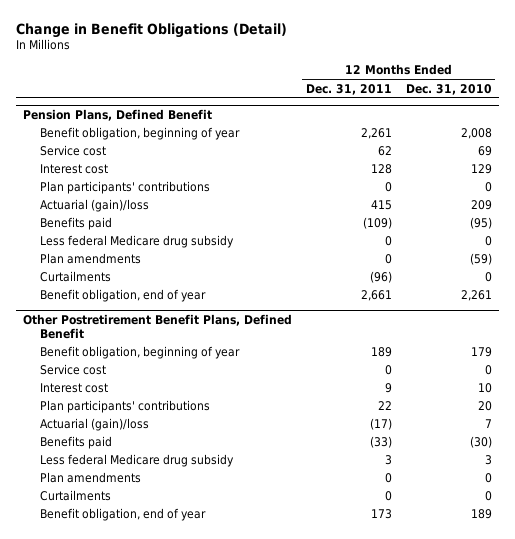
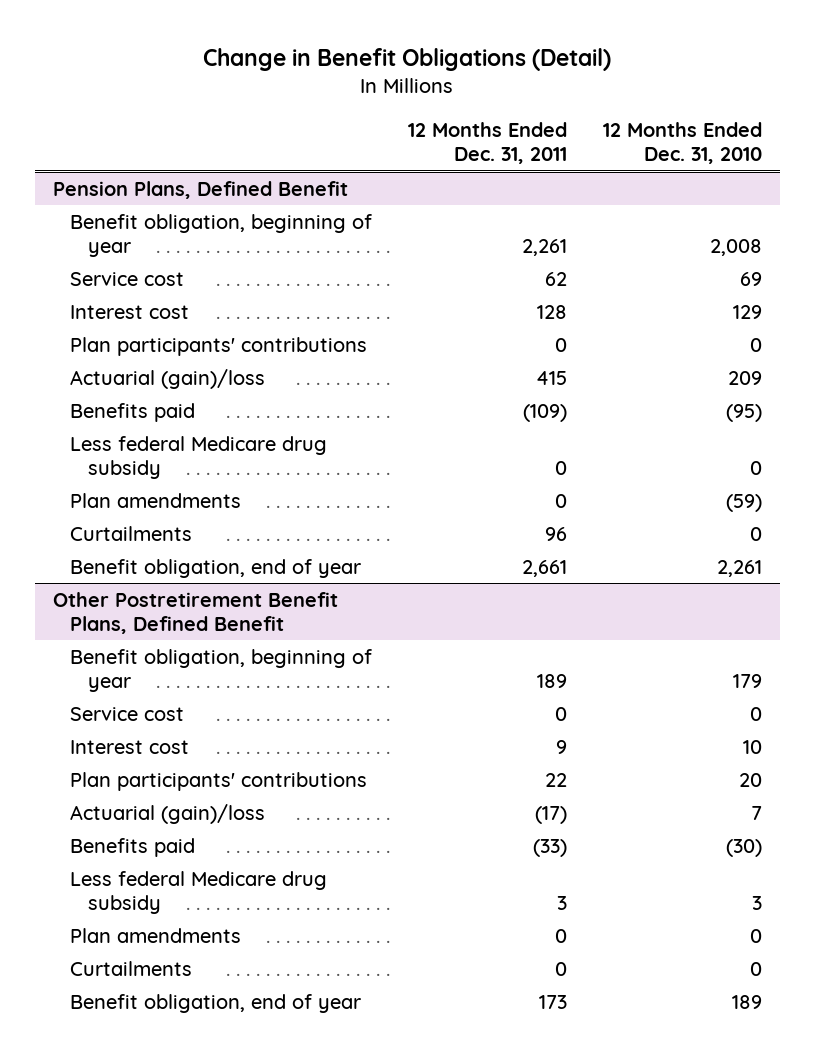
@ Pension Plans, Defined Benefit
- Curtailments | (96) | 0
+ Curtailments | 96 | 0

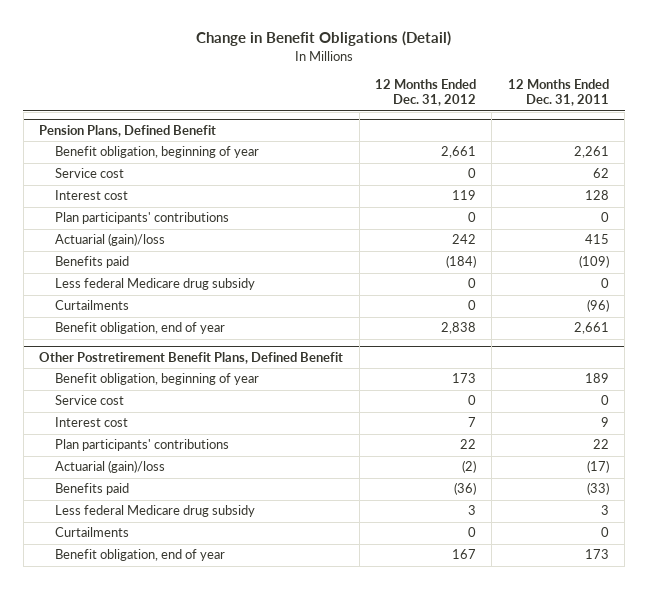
- | 12 Months Ended Dec. 31, 2011 | 12 Months Ended Dec. 31, 2010
+ | 12 Months Ended Dec. 31, 2012 | 12 Months Ended Dec. 31, 2011
@ Pension Plans, Defined Benefit
- Plan amendments | 0 | (59)
- Curtailments | 96 | 0
+ Curtailments | 0 | (96)
@ Other Postretirement Benefit Plans, Defined Benefit
- Plan amendments | 0 | 0

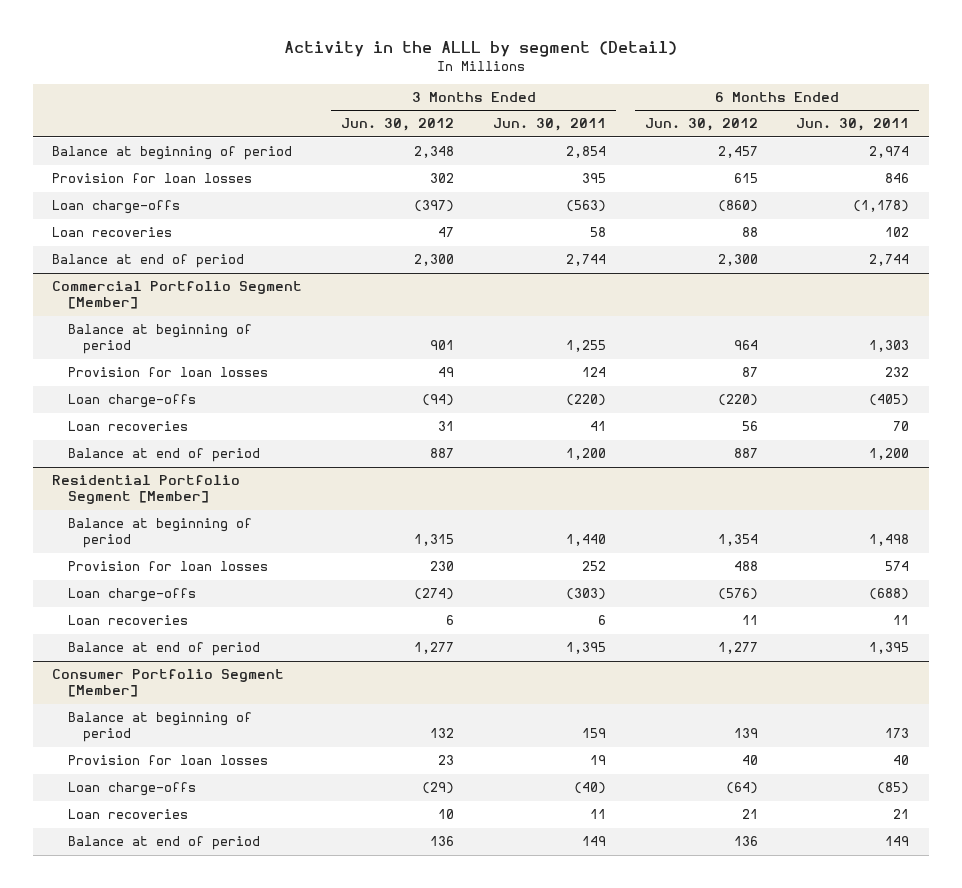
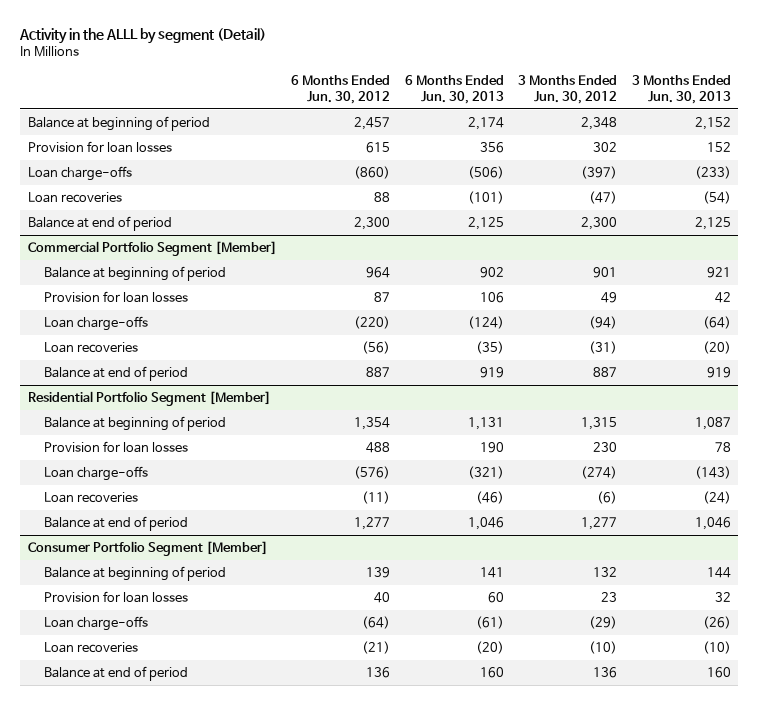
- | 3 Months Ended Jun. 30, 2012 | 3 Months Ended Jun. 30, 2011 | 6 Months Ended Jun. 30, 2012 | 6 Months Ended Jun. 30, 2011
+ | 6 Months Ended Jun. 30, 2012 | 6 Months Ended Jun. 30, 2013 | 3 Months Ended Jun. 30, 2012 | 3 Months Ended Jun. 30, 2013
- Loan recoveries | 47 | 58 | 88 | 102
+ Loan recoveries | 88 | (101) | (47) | (54)
@ Commercial Portfolio Segment [Member]
- Loan recoveries | 31 | 41 | 56 | 70
+ Loan recoveries | (56) | (35) | (31) | (20)
@ Residential Portfolio Segment [Member]
- Loan recoveries | 6 | 6 | 11 | 11
+ Loan recoveries | (11) | (46) | (6) | (24)
@ Consumer Portfolio Segment [Member]
- Loan recoveries | 10 | 11 | 21 | 21
+ Loan recoveries | (21) | (20) | (10) | (10)

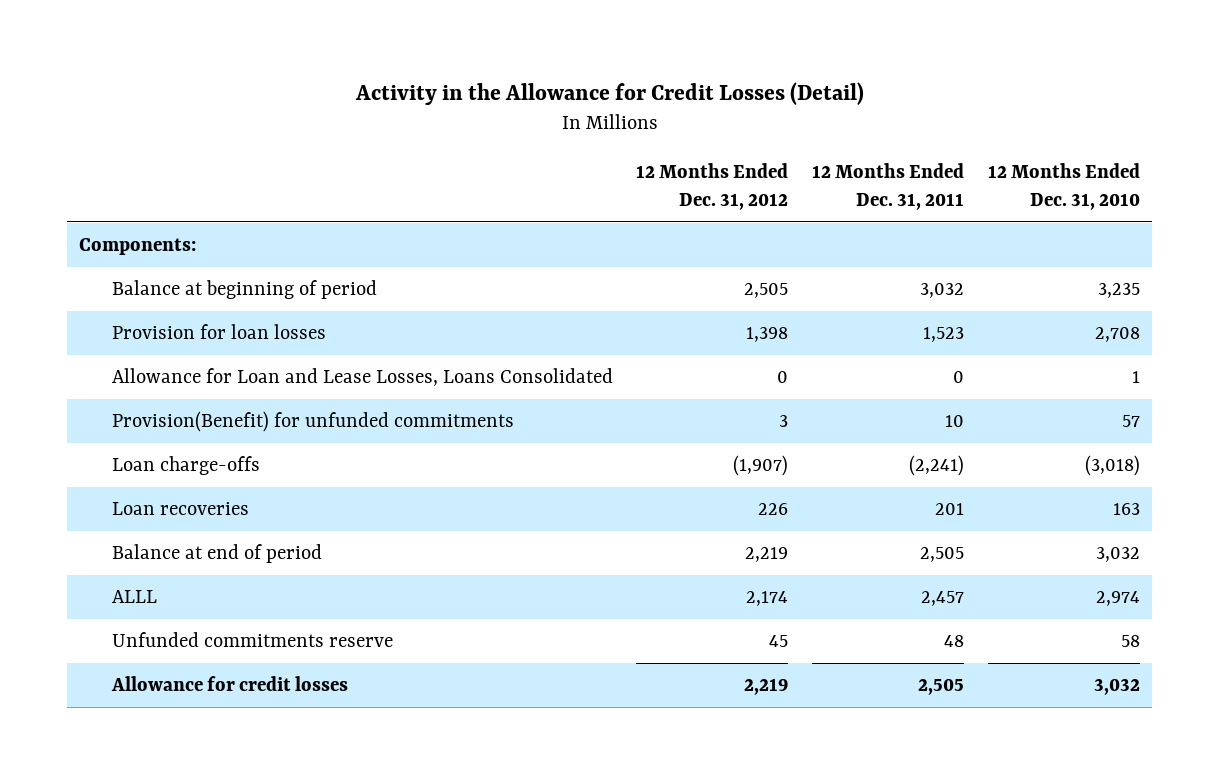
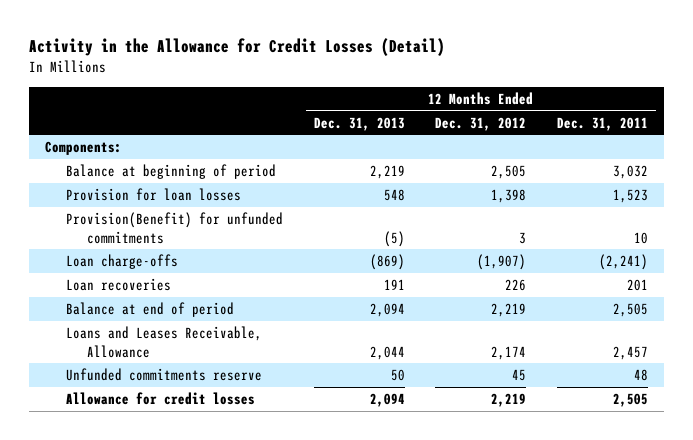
- | 12 Months Ended Dec. 31, 2012 | 12 Months Ended Dec. 31, 2011 | 12 Months Ended Dec. 31, 2010
+ | 12 Months Ended Dec. 31, 2013 | 12 Months Ended Dec. 31, 2012 | 12 Months Ended Dec. 31, 2011
- Allowance for Loan and Lease Losses, Loans Consolidated | 0 | 0 | 1
- ALLL | 2,174 | 2,457 | 2,974
+ Loans and Leases Receivable, Allowance | 2,044 | 2,174 | 2,457

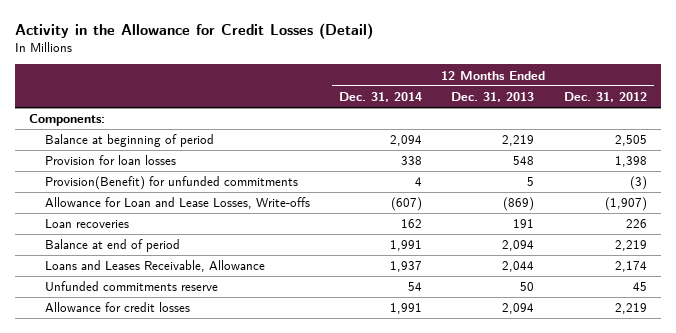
- | 12 Months Ended Dec. 31, 2013 | 12 Months Ended Dec. 31, 2012 | 12 Months Ended Dec. 31, 2011
+ | 12 Months Ended Dec. 31, 2014 | 12 Months Ended Dec. 31, 2013 | 12 Months Ended Dec. 31, 2012
- Provision(Benefit) for unfunded commitments | (5) | 3 | 10
- Loan charge-offs | (869) | (1,907) | (2,241)
+ Provision(Benefit) for unfunded commitments | 4 | 5 | (3)
+ Allowance for Loan and Lease Losses, Write-offs | (607) | (869) | (1,907)

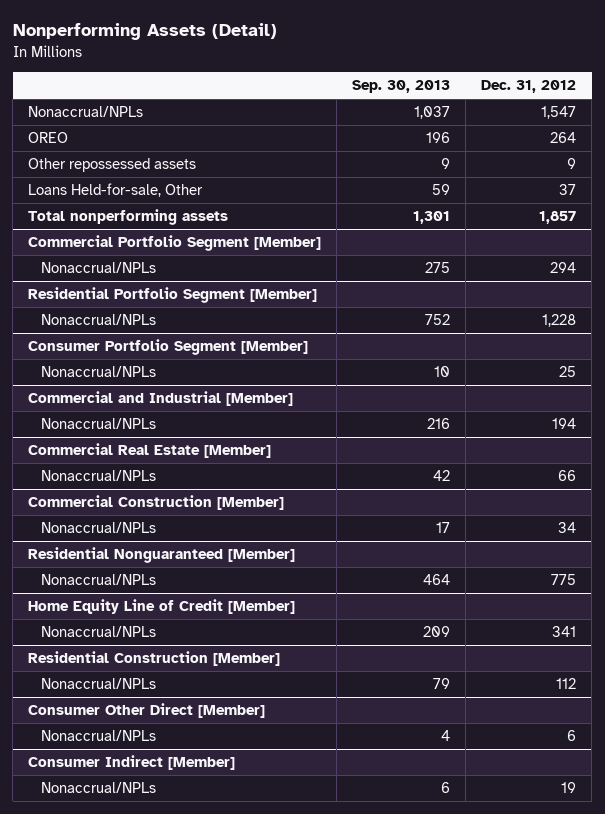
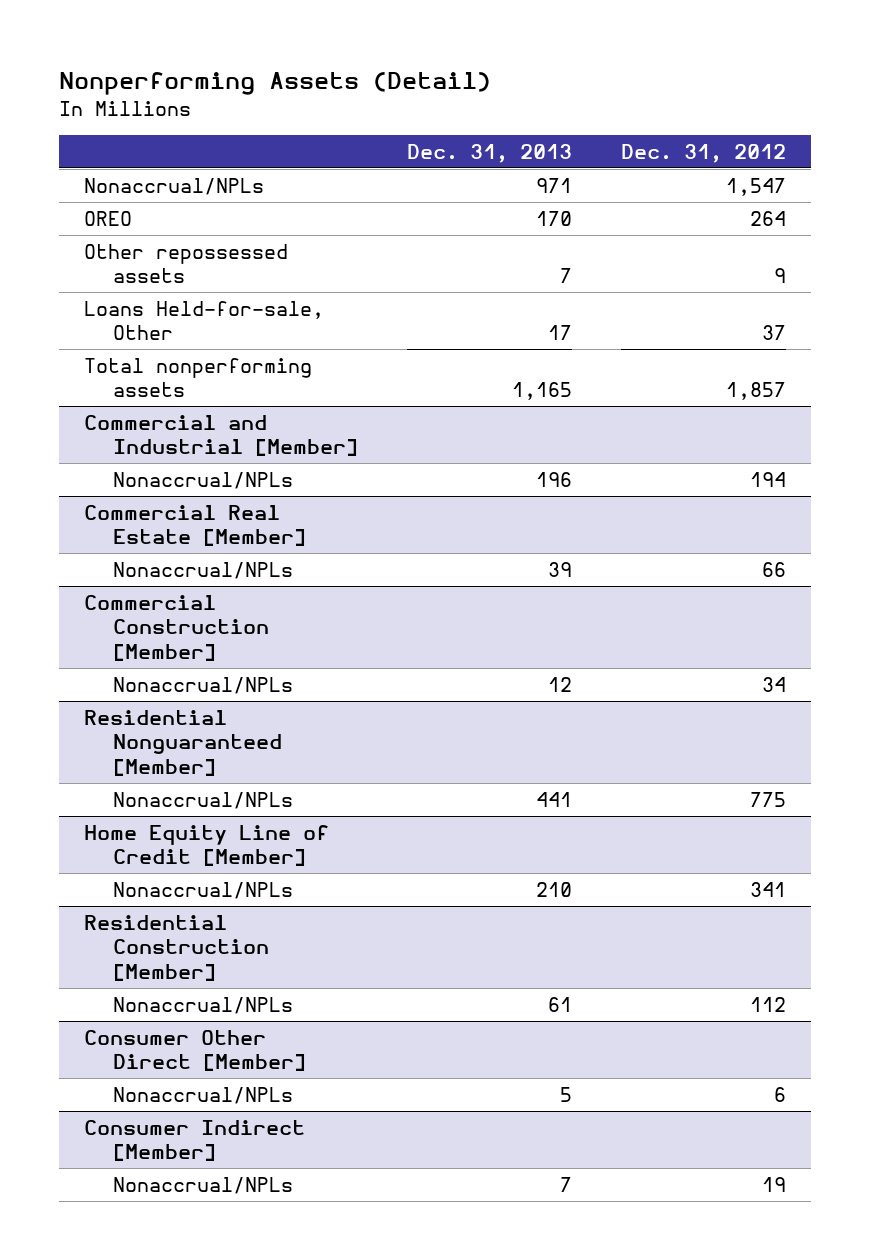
- | Sep. 30, 2013 | Dec. 31, 2012
+ | Dec. 31, 2013 | Dec. 31, 2012
- Commercial Portfolio Segment [Member]
- Nonaccrual/NPLs | 275 | 294
- Residential Portfolio Segment [Member]
- Nonaccrual/NPLs | 752 | 1,228
- Consumer Portfolio Segment [Member]
- Nonaccrual/NPLs | 10 | 25

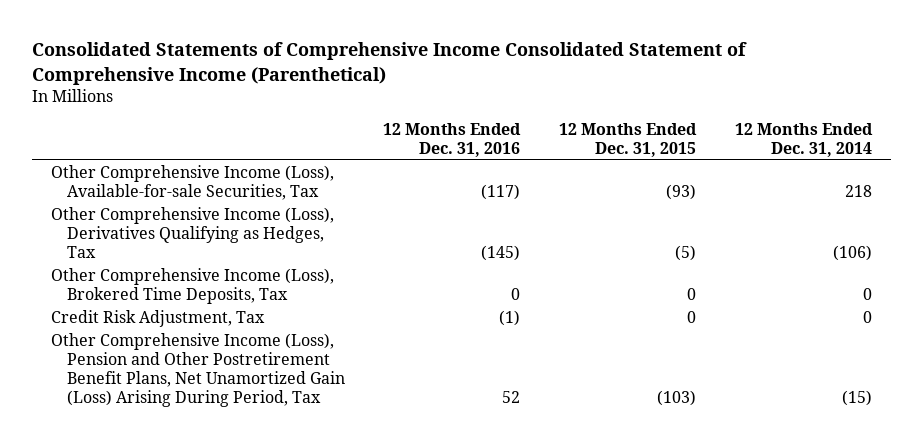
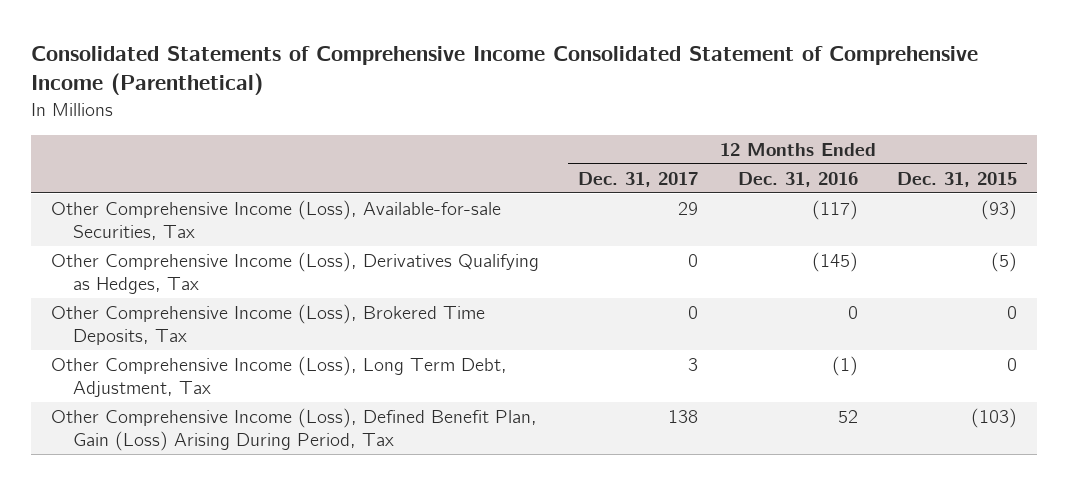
- | 12 Months Ended Dec. 31, 2016 | 12 Months Ended Dec. 31, 2015 | 12 Months Ended Dec. 31, 2014
+ | 12 Months Ended Dec. 31, 2017 | 12 Months Ended Dec. 31, 2016 | 12 Months Ended Dec. 31, 2015
- Credit Risk Adjustment, Tax | (1) | 0 | 0
- Other Comprehensive Income (Loss), Pension and Other Postretirement Benefit Plans, Net Unamortized Gain (Loss) Arising During Period, Tax | 52 | (103) | (15)
+ Other Comprehensive Income (Loss), Long Term Debt, Adjustment, Tax | 3 | (1) | 0
+ Other Comprehensive Income (Loss), Defined Benefit Plan, Gain (Loss) Arising During Period, Tax | 138 | 52 | (103)

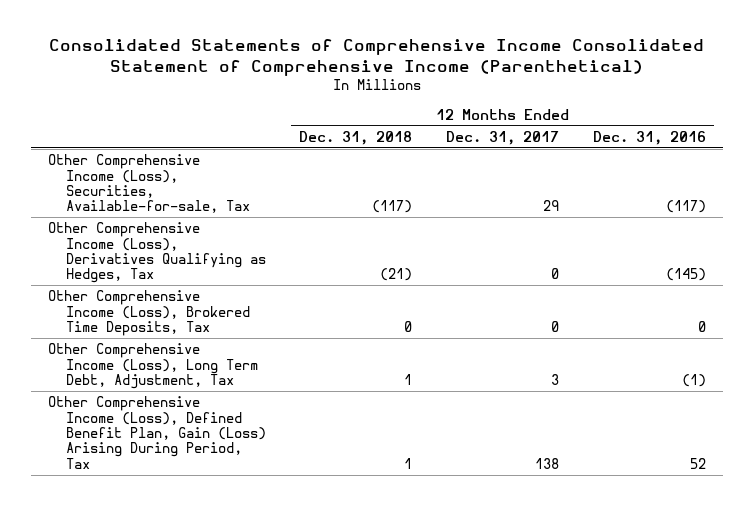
- | 12 Months Ended Dec. 31, 2017 | 12 Months Ended Dec. 31, 2016 | 12 Months Ended Dec. 31, 2015
+ | 12 Months Ended Dec. 31, 2018 | 12 Months Ended Dec. 31, 2017 | 12 Months Ended Dec. 31, 2016
- Other Comprehensive Income (Loss), Available-for-sale Securities, Tax | 29 | (117) | (93)
+ Other Comprehensive Income (Loss), Securities, Available-for-sale, Tax | (117) | 29 | (117)

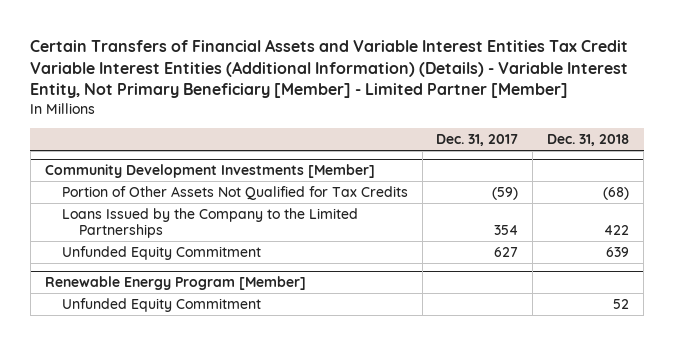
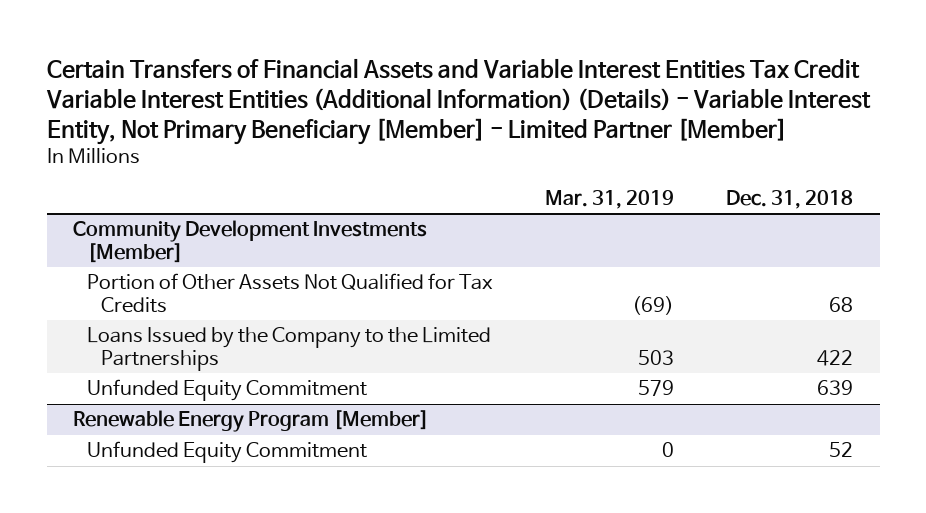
- | Dec. 31, 2017 | Dec. 31, 2018
+ | Mar. 31, 2019 | Dec. 31, 2018
@ Community Development Investments [Member]
- Portion of Other Assets Not Qualified for Tax Credits | (59) | (68)
+ Portion of Other Assets Not Qualified for Tax Credits | (69) | 68

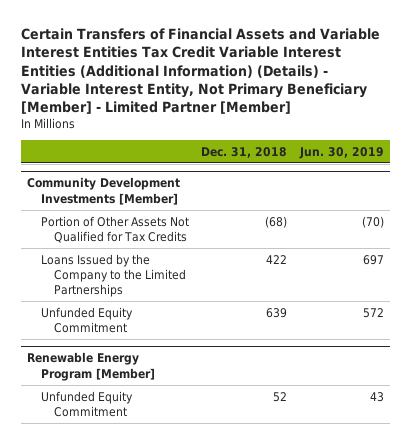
- | Mar. 31, 2019 | Dec. 31, 2018
+ | Dec. 31, 2018 | Jun. 30, 2019
@ Community Development Investments [Member]
- Portion of Other Assets Not Qualified for Tax Credits | (69) | 68
+ Portion of Other Assets Not Qualified for Tax Credits | (68) | (70)

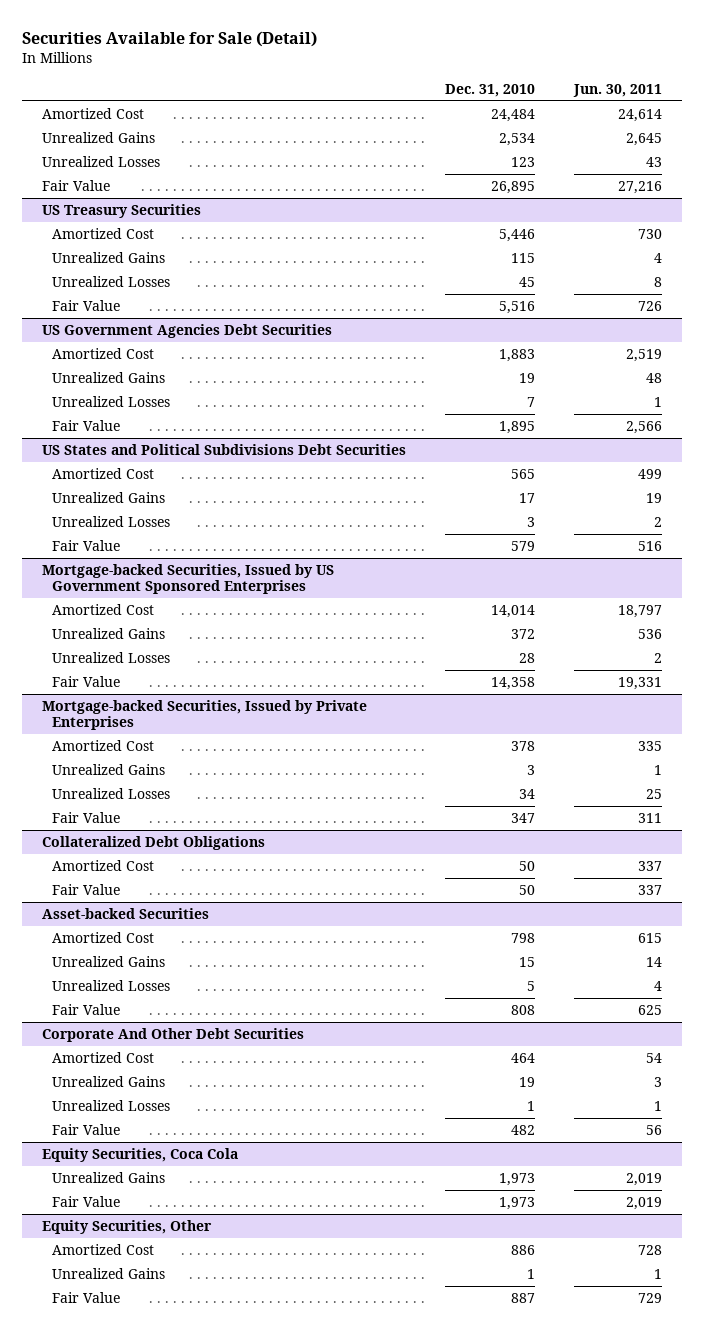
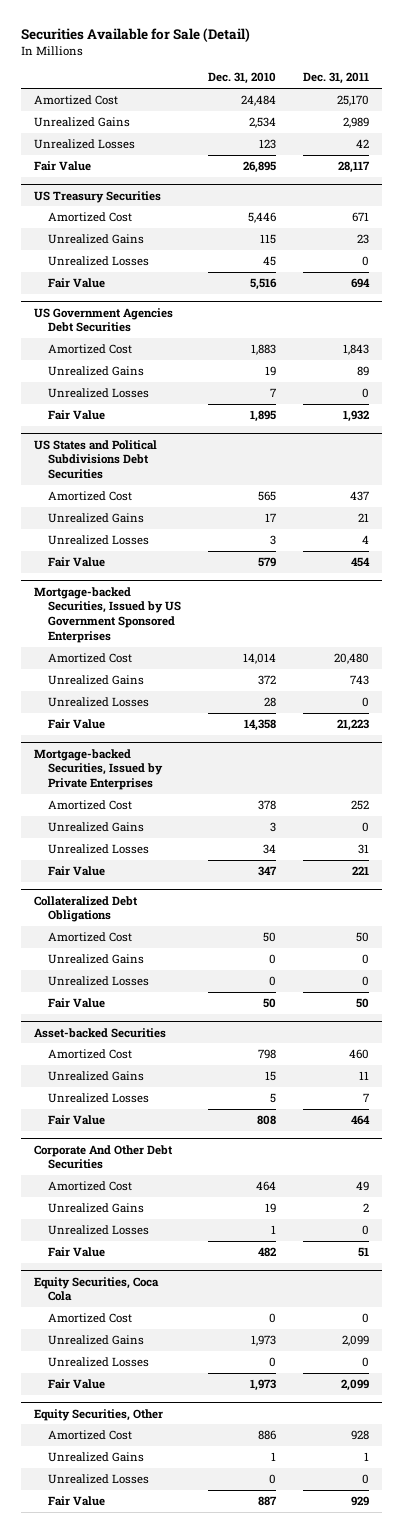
- | Dec. 31, 2010 | Jun. 30, 2011
+ | Dec. 31, 2010 | Dec. 31, 2011
@ Collateralized Debt Obligations
+ Unrealized Gains | 0 | 0
+ Unrealized Losses | 0 | 0
@ Equity Securities, Coca Cola
+ Amortized Cost | 0 | 0
+ Unrealized Losses | 0 | 0
@ Equity Securities, Other
+ Unrealized Losses | 0 | 0

